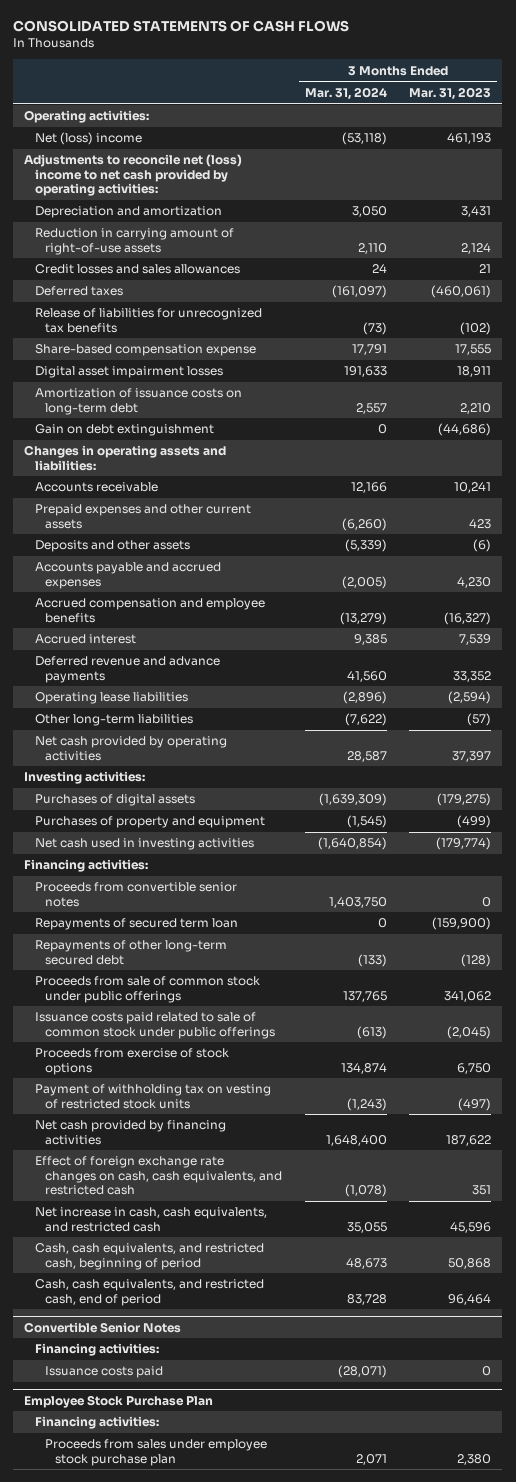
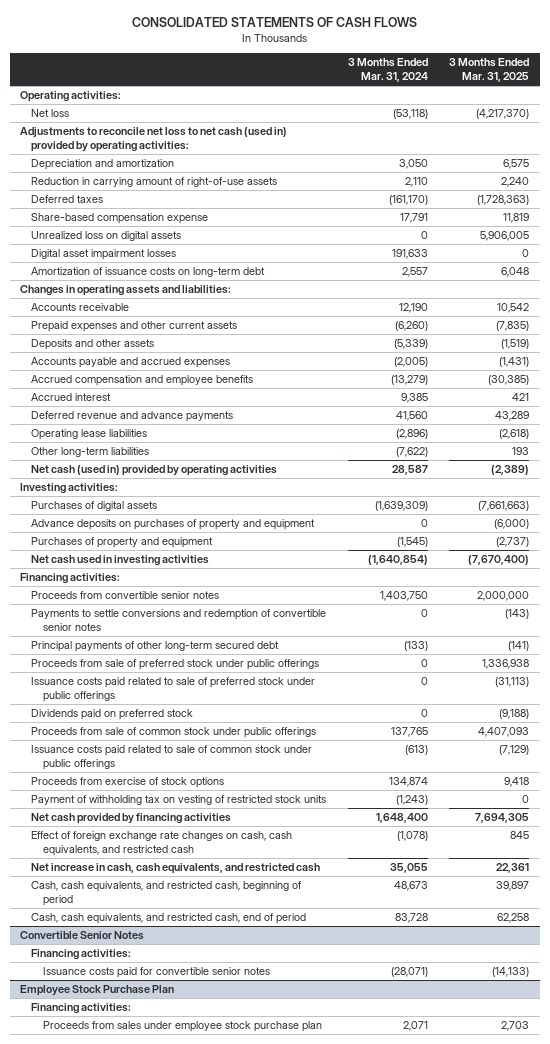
- | 3 Months Ended Mar. 31, 2024 | 3 Months Ended Mar. 31, 2023
+ | 3 Months Ended Mar. 31, 2024 | 3 Months Ended Mar. 31, 2025
- Net (loss) income | (53,118) | 461,193
- Adjustments to reconcile net (loss) income to net cash provided by operating activities:
+ Net loss | (53,118) | (4,217,370)
+ Adjustments to reconcile net loss to net cash (used in) provided by operating activities:
- Credit losses and sales allowances | 24 | 21
- Deferred taxes | (161,097) | (460,061)
- Release of liabilities for unrecognized tax benefits | (73) | (102)
+ Deferred taxes | (161,170) | (1,728,363)
+ Unrealized loss on digital assets | 0 | 5,906,005
- Gain on debt extinguishment | 0 | (44,686)
- Accounts receivable | 12,166 | 10,241
+ Accounts receivable | 12,190 | 10,542
- Net cash provided by operating activities | 28,587 | 37,397
+ Net cash (used in) provided by operating activities | 28,587 | (2,389)
+ Advance deposits on purchases of property and equipment | 0 | (6,000)
- Repayments of secured term loan | 0 | (159,900)
- Repayments of other long-term secured debt | (133) | (128)
+ Payments to settle conversions and redemption of convertible senior notes | 0 | (143)
+ Principal payments of other long-term secured debt | (133) | (141)
+ Proceeds from sale of preferred stock under public offerings | 0 | 1,336,938
+ Issuance costs paid related to sale of preferred stock under public offerings | 0 | (31,113)
+ Dividends paid on preferred stock | 0 | (9,188)
@ Convertible Senior Notes
- Issuance costs paid | (28,071) | 0
+ Issuance costs paid for convertible senior notes | (28,071) | (14,133)

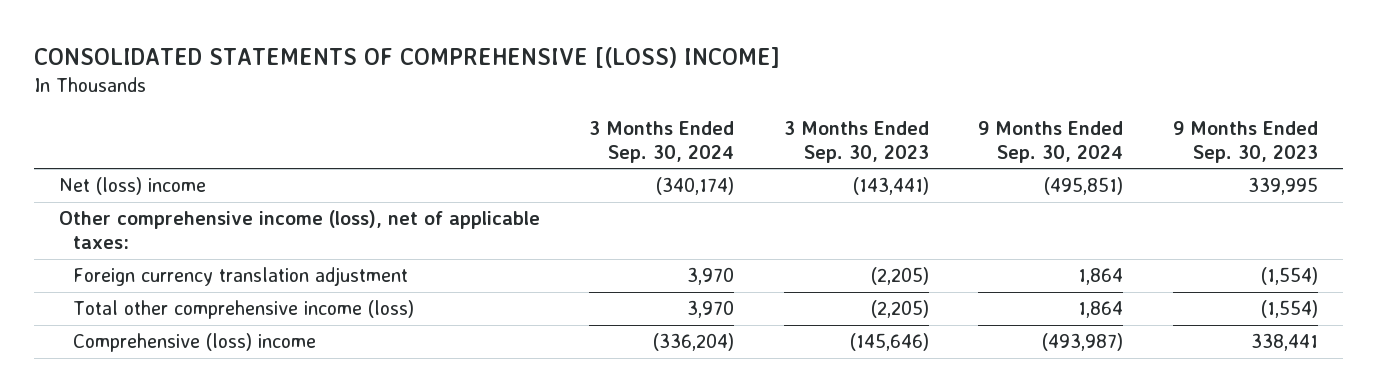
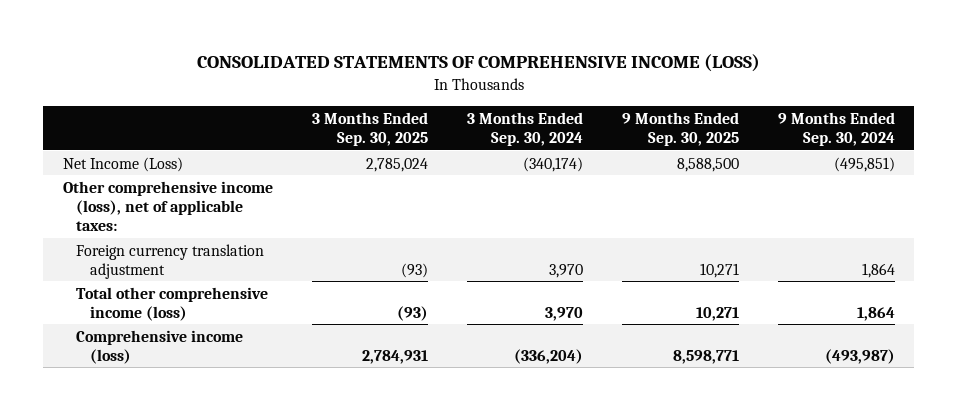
- CONSOLIDATED STATEMENTS OF COMPREHENSIVE [(LOSS) INCOME]
+ CONSOLIDATED STATEMENTS OF COMPREHENSIVE INCOME (LOSS)
- | 3 Months Ended Sep. 30, 2024 | 3 Months Ended Sep. 30, 2023 | 9 Months Ended Sep. 30, 2024 | 9 Months Ended Sep. 30, 2023
+ | 3 Months Ended Sep. 30, 2025 | 3 Months Ended Sep. 30, 2024 | 9 Months Ended Sep. 30, 2025 | 9 Months Ended Sep. 30, 2024
- Net (loss) income | (340,174) | (143,441) | (495,851) | 339,995
+ Net Income (Loss) | 2,785,024 | (340,174) | 8,588,500 | (495,851)
- Comprehensive (loss) income | (336,204) | (145,646) | (493,987) | 338,441
+ Comprehensive income (loss) | 2,784,931 | (336,204) | 8,598,771 | (493,987)

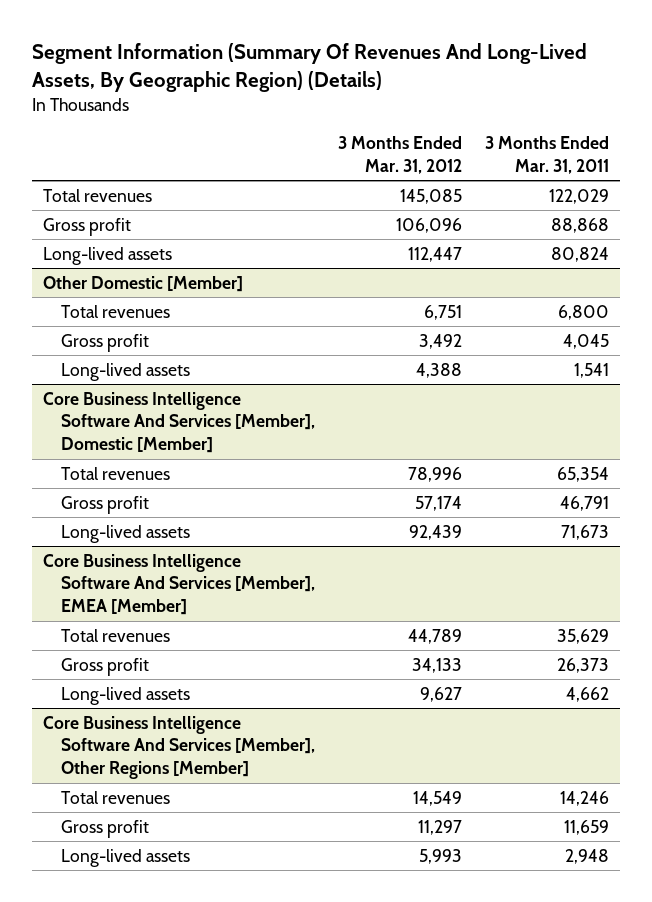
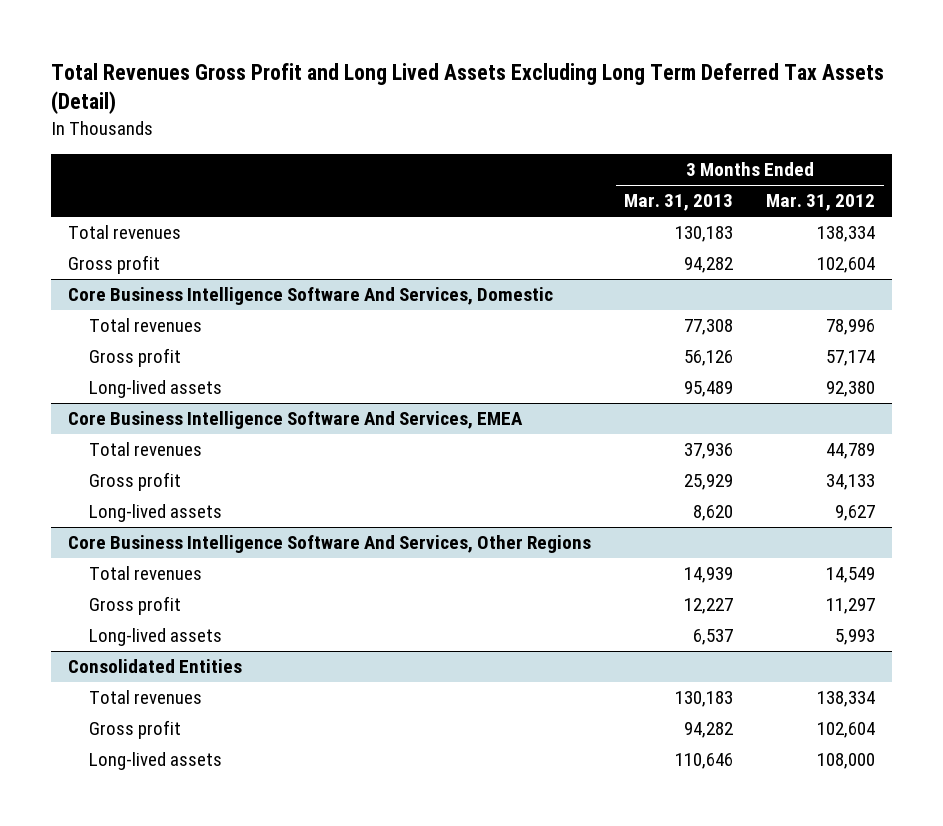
- Segment Information (Summary Of Revenues And Long-Lived Assets, By Geographic Region) (Details)
+ Total Revenues Gross Profit and Long Lived Assets Excluding Long Term Deferred Tax Assets (Detail)
- | 3 Months Ended Mar. 31, 2012 | 3 Months Ended Mar. 31, 2011
+ | 3 Months Ended Mar. 31, 2013 | 3 Months Ended Mar. 31, 2012
- Total revenues | 145,085 | 122,029
- Gross profit | 106,096 | 88,868
- Long-lived assets | 112,447 | 80,824
- Other Domestic [Member]
- Total revenues | 6,751 | 6,800
- Gross profit | 3,492 | 4,045
- Long-lived assets | 4,388 | 1,541
- Core Business Intelligence Software And Services [Member], Domestic [Member]
+ Total revenues | 130,183 | 138,334
+ Gross profit | 94,282 | 102,604
+ Core Business Intelligence Software And Services, Domestic
- Long-lived assets | 92,439 | 71,673
- Core Business Intelligence Software And Services [Member], EMEA [Member]
+ Long-lived assets | 95,489 | 92,380
+ Core Business Intelligence Software And Services, EMEA
- Core Business Intelligence Software And Services [Member], Other Regions [Member]
+ Core Business Intelligence Software And Services, Other Regions
+ Consolidated Entities
+ Total revenues | 130,183 | 138,334
+ Gross profit | 94,282 | 102,604
+ Long-lived assets | 110,646 | 108,000

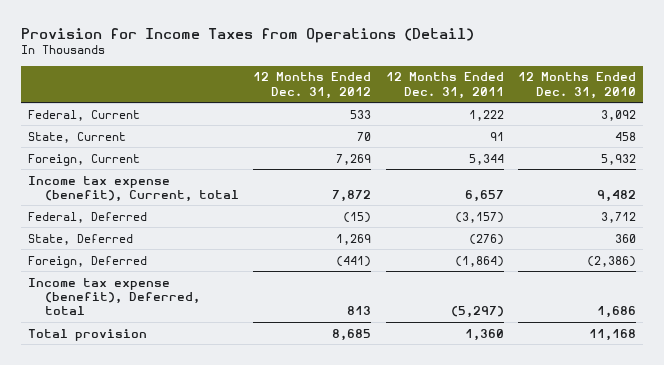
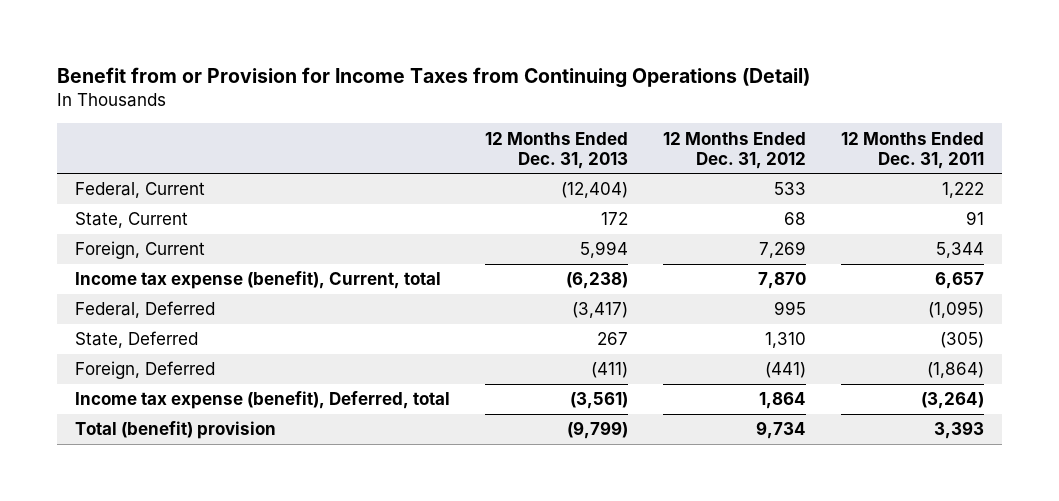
- Provision for Income Taxes from Operations (Detail)
+ Benefit from or Provision for Income Taxes from Continuing Operations (Detail)
- | 12 Months Ended Dec. 31, 2012 | 12 Months Ended Dec. 31, 2011 | 12 Months Ended Dec. 31, 2010
+ | 12 Months Ended Dec. 31, 2013 | 12 Months Ended Dec. 31, 2012 | 12 Months Ended Dec. 31, 2011
- State, Current | 70 | 91 | 458
+ State, Current | 172 | 68 | 91
- Income tax expense (benefit), Current, total | 7,872 | 6,657 | 9,482
- Federal, Deferred | (15) | (3,157) | 3,712
- State, Deferred | 1,269 | (276) | 360
+ Income tax expense (benefit), Current, total | (6,238) | 7,870 | 6,657
+ Federal, Deferred | (3,417) | 995 | (1,095)
+ State, Deferred | 267 | 1,310 | (305)
- Income tax expense (benefit), Deferred, total | 813 | (5,297) | 1,686
- Total provision | 8,685 | 1,360 | 11,168
+ Income tax expense (benefit), Deferred, total | (3,561) | 1,864 | (3,264)
+ Total (benefit) provision | (9,799) | 9,734 | 3,393

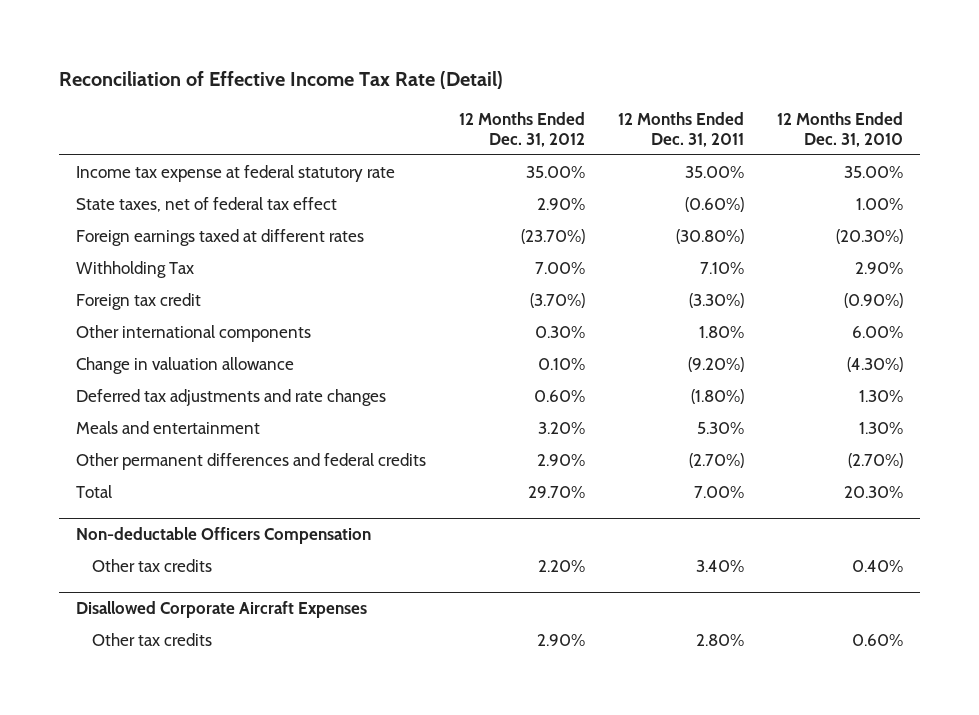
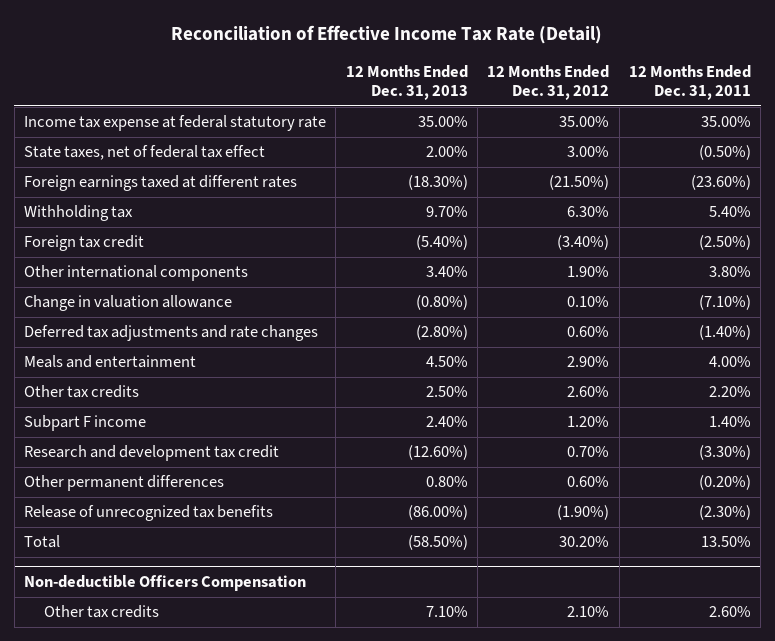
- | 12 Months Ended Dec. 31, 2012 | 12 Months Ended Dec. 31, 2011 | 12 Months Ended Dec. 31, 2010
+ | 12 Months Ended Dec. 31, 2013 | 12 Months Ended Dec. 31, 2012 | 12 Months Ended Dec. 31, 2011
- State taxes, net of federal tax effect | 2.90% | (0.60%) | 1.00%
- Foreign earnings taxed at different rates | (23.70%) | (30.80%) | (20.30%)
- Withholding Tax | 7.00% | 7.10% | 2.90%
- Foreign tax credit | (3.70%) | (3.30%) | (0.90%)
- Other international components | 0.30% | 1.80% | 6.00%
- Change in valuation allowance | 0.10% | (9.20%) | (4.30%)
- Deferred tax adjustments and rate changes | 0.60% | (1.80%) | 1.30%
- Meals and entertainment | 3.20% | 5.30% | 1.30%
- Other permanent differences and federal credits | 2.90% | (2.70%) | (2.70%)
- Total | 29.70% | 7.00% | 20.30%
- Non-deductable Officers Compensation
- Other tax credits | 2.20% | 3.40% | 0.40%
- Disallowed Corporate Aircraft Expenses
- Other tax credits | 2.90% | 2.80% | 0.60%
+ State taxes, net of federal tax effect | 2.00% | 3.00% | (0.50%)
+ Foreign earnings taxed at different rates | (18.30%) | (21.50%) | (23.60%)
+ Withholding tax | 9.70% | 6.30% | 5.40%
+ Foreign tax credit | (5.40%) | (3.40%) | (2.50%)
+ Other international components | 3.40% | 1.90% | 3.80%
+ Change in valuation allowance | (0.80%) | 0.10% | (7.10%)
+ Deferred tax adjustments and rate changes | (2.80%) | 0.60% | (1.40%)
+ Meals and entertainment | 4.50% | 2.90% | 4.00%
+ Other tax credits | 2.50% | 2.60% | 2.20%
+ Subpart F income | 2.40% | 1.20% | 1.40%
+ Research and development tax credit | (12.60%) | 0.70% | (3.30%)
+ Other permanent differences | 0.80% | 0.60% | (0.20%)
+ Release of unrecognized tax benefits | (86.00%) | (1.90%) | (2.30%)
+ Total | (58.50%) | 30.20% | 13.50%
+ Non-deductible Officers Compensation
+ Other tax credits | 7.10% | 2.10% | 2.60%

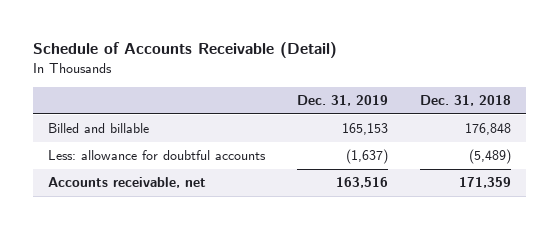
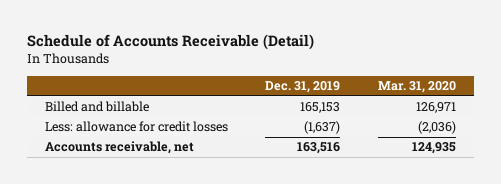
- | Dec. 31, 2019 | Dec. 31, 2018
+ | Dec. 31, 2019 | Mar. 31, 2020
- Less: allowance for doubtful accounts | (1,637) | (5,489)
+ Less: allowance for credit losses | (1,637) | (2,036)

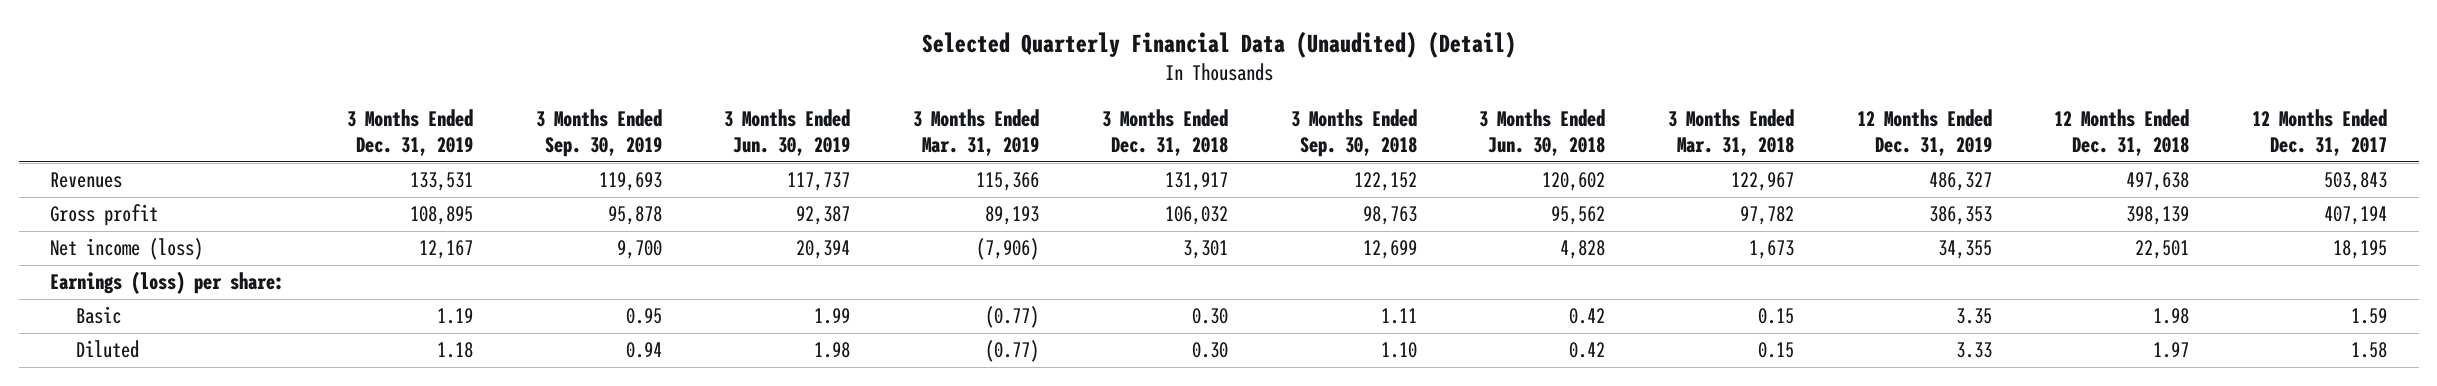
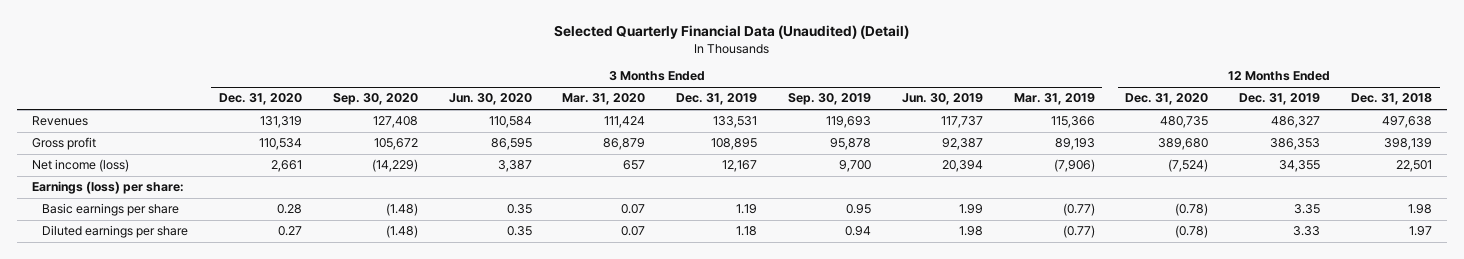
- | 3 Months Ended Dec. 31, 2019 | 3 Months Ended Sep. 30, 2019 | 3 Months Ended Jun. 30, 2019 | 3 Months Ended Mar. 31, 2019 | 3 Months Ended Dec. 31, 2018 | 3 Months Ended Sep. 30, 2018 | 3 Months Ended Jun. 30, 2018 | 3 Months Ended Mar. 31, 2018 | 12 Months Ended Dec. 31, 2019 | 12 Months Ended Dec. 31, 2018 | 12 Months Ended Dec. 31, 2017
+ | 3 Months Ended Dec. 31, 2020 | 3 Months Ended Sep. 30, 2020 | 3 Months Ended Jun. 30, 2020 | 3 Months Ended Mar. 31, 2020 | 3 Months Ended Dec. 31, 2019 | 3 Months Ended Sep. 30, 2019 | 3 Months Ended Jun. 30, 2019 | 3 Months Ended Mar. 31, 2019 | 12 Months Ended Dec. 31, 2020 | 12 Months Ended Dec. 31, 2019 | 12 Months Ended Dec. 31, 2018
- Basic | 1.19 | 0.95 | 1.99 | (0.77) | 0.30 | 1.11 | 0.42 | 0.15 | 3.35 | 1.98 | 1.59
- Diluted | 1.18 | 0.94 | 1.98 | (0.77) | 0.30 | 1.10 | 0.42 | 0.15 | 3.33 | 1.97 | 1.58
+ Basic earnings per share | 0.28 | (1.48) | 0.35 | 0.07 | 1.19 | 0.95 | 1.99 | (0.77) | (0.78) | 3.35 | 1.98
+ Diluted earnings per share | 0.27 | (1.48) | 0.35 | 0.07 | 1.18 | 0.94 | 1.98 | (0.77) | (0.78) | 3.33 | 1.97

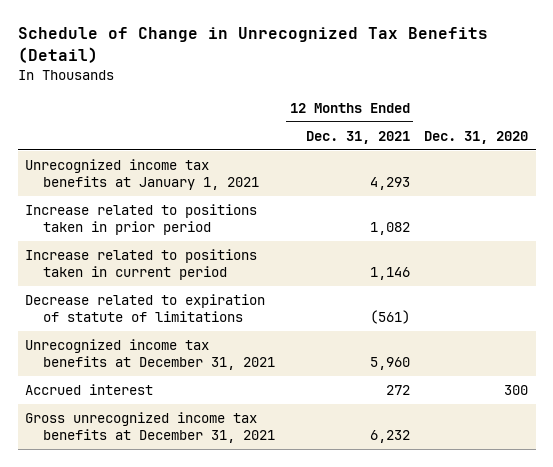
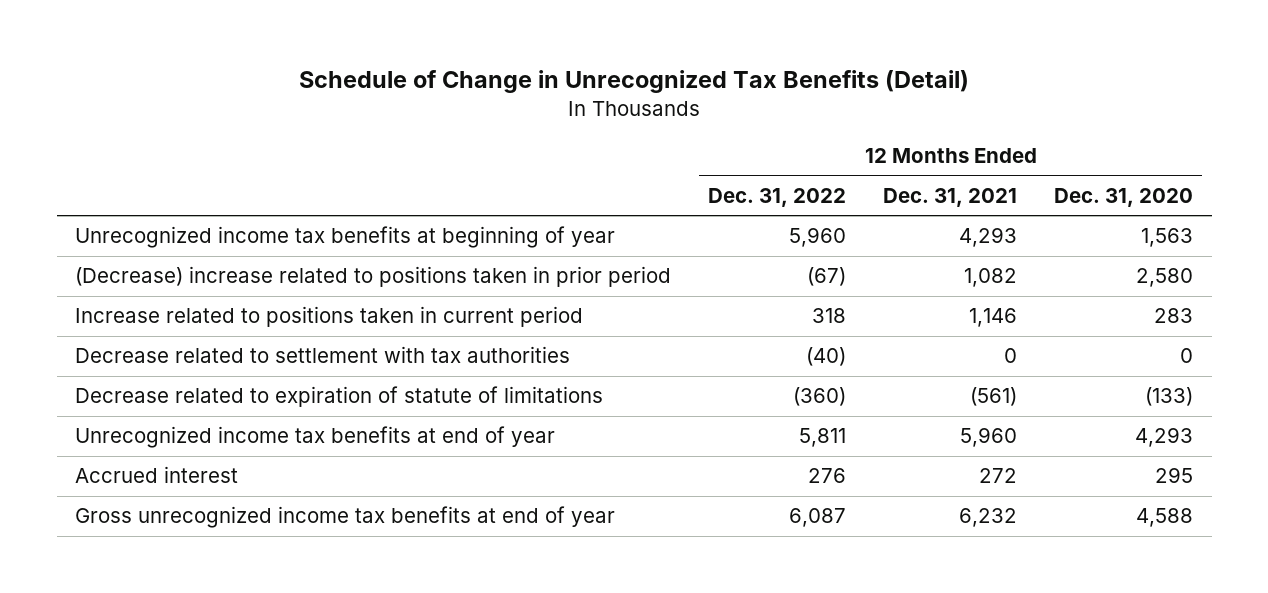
- | 12 Months Ended Dec. 31, 2021 | Dec. 31, 2020
+ | 12 Months Ended Dec. 31, 2022 | 12 Months Ended Dec. 31, 2021 | 12 Months Ended Dec. 31, 2020
- Unrecognized income tax benefits at January 1, 2021 | 4,293 |
- Increase related to positions taken in prior period | 1,082 |
+ Unrecognized income tax benefits at beginning of year | 5,960 | 4,293 | 1,563
+ (Decrease) increase related to positions taken in prior period | (67) | 1,082 | 2,580
+ Decrease related to settlement with tax authorities | (40) | 0 | 0
- Unrecognized income tax benefits at December 31, 2021 | 5,960 |
+ Unrecognized income tax benefits at end of year | 5,811 | 5,960 | 4,293
- Gross unrecognized income tax benefits at December 31, 2021 | 6,232 |
+ Gross unrecognized income tax benefits at end of year | 6,087 | 6,232 | 4,588

